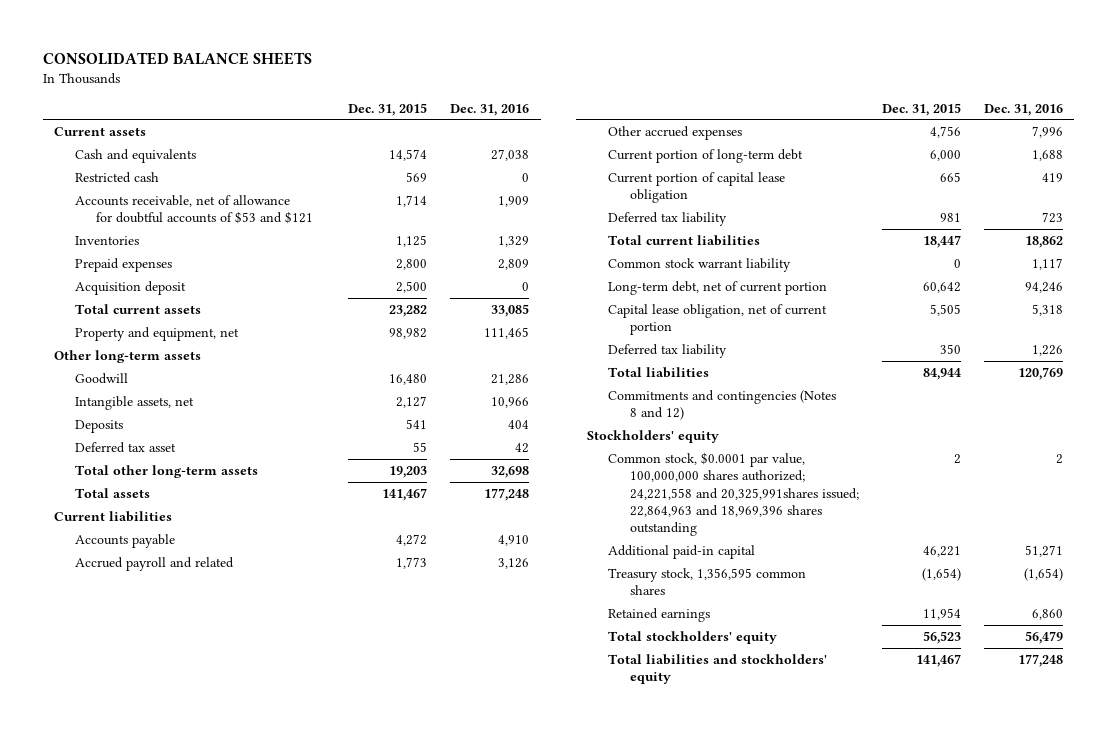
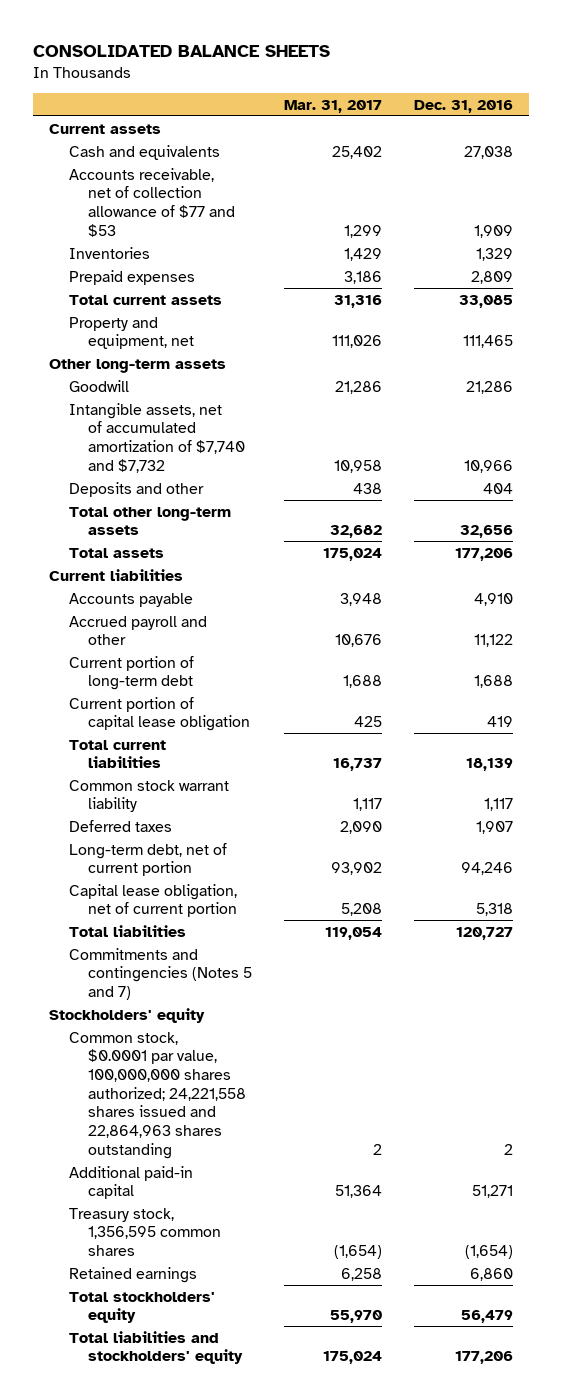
- | Dec. 31, 2015 | Dec. 31, 2016
+ | Mar. 31, 2017 | Dec. 31, 2016
- Restricted cash | 569 | 0
- Accounts receivable, net of allowance for doubtful accounts of $53 and $121 | 1,714 | 1,909
+ Accounts receivable, net of collection allowance of $77 and $53 | 1,299 | 1,909
- Acquisition deposit | 2,500 | 0
- Intangible assets, net | 2,127 | 10,966
- Deposits | 541 | 404
- Deferred tax asset | 55 | 42
- Total other long-term assets | 19,203 | 32,698
- Total assets | 141,467 | 177,248
+ Intangible assets, net of accumulated amortization of $7,740 and $7,732 | 10,958 | 10,966
+ Deposits and other | 438 | 404
+ Total other long-term assets | 32,682 | 32,656
+ Total assets | 175,024 | 177,206
- Accrued payroll and related | 1,773 | 3,126
- Other accrued expenses | 4,756 | 7,996
+ Accrued payroll and other | 10,676 | 11,122
- Deferred tax liability | 981 | 723
- Total current liabilities | 18,447 | 18,862
+ Total current liabilities | 16,737 | 18,139
+ Deferred taxes | 2,090 | 1,907
- Deferred tax liability | 350 | 1,226
- Total liabilities | 84,944 | 120,769
- Commitments and contingencies (Notes 8 and 12)
+ Total liabilities | 119,054 | 120,727
+ Commitments and contingencies (Notes 5 and 7)
- Common stock, $0.0001 par value, 100,000,000 shares authorized; 24,221,558 and 20,325,991shares issued; 22,864,963 and 18,969,396 shares outstanding | 2 | 2
+ Common stock, $0.0001 par value, 100,000,000 shares authorized; 24,221,558 shares issued and 22,864,963 shares outstanding | 2 | 2
- Total liabilities and stockholders' equity | 141,467 | 177,248
+ Total liabilities and stockholders' equity | 175,024 | 177,206

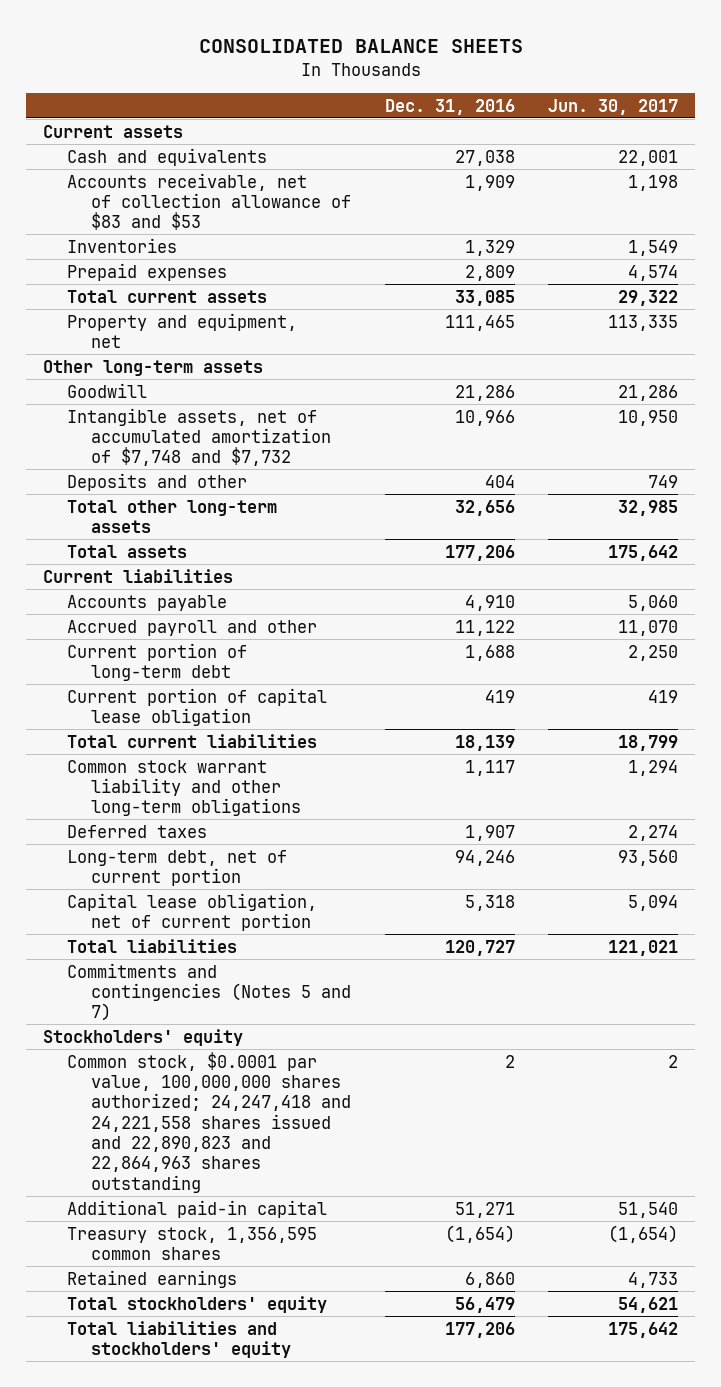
- | Mar. 31, 2017 | Dec. 31, 2016
+ | Dec. 31, 2016 | Jun. 30, 2017
- Accounts receivable, net of collection allowance of $77 and $53 | 1,299 | 1,909
+ Accounts receivable, net of collection allowance of $83 and $53 | 1,909 | 1,198
- Intangible assets, net of accumulated amortization of $7,740 and $7,732 | 10,958 | 10,966
+ Intangible assets, net of accumulated amortization of $7,748 and $7,732 | 10,966 | 10,950
- Common stock warrant liability | 1,117 | 1,117
+ Common stock warrant liability and other long-term obligations | 1,117 | 1,294
- Common stock, $0.0001 par value, 100,000,000 shares authorized; 24,221,558 shares issued and 22,864,963 shares outstanding | 2 | 2
+ Common stock, $0.0001 par value, 100,000,000 shares authorized; 24,247,418 and 24,221,558 shares issued and 22,890,823 and 22,864,963 shares outstanding | 2 | 2

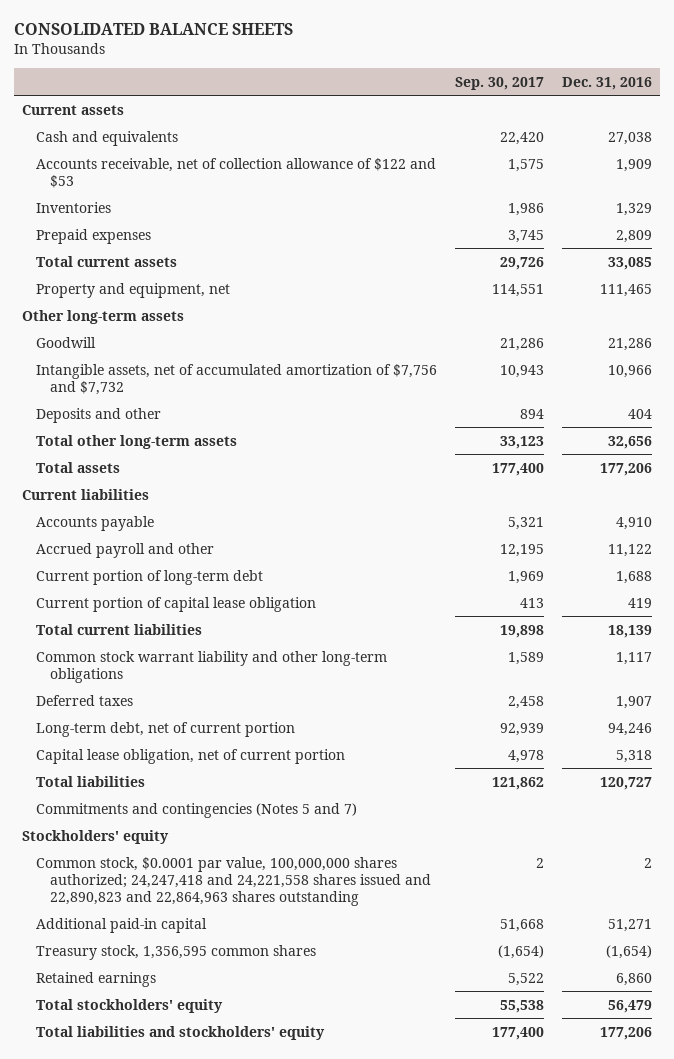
- | Dec. 31, 2016 | Jun. 30, 2017
+ | Sep. 30, 2017 | Dec. 31, 2016
- Accounts receivable, net of collection allowance of $83 and $53 | 1,909 | 1,198
+ Accounts receivable, net of collection allowance of $122 and $53 | 1,575 | 1,909
- Intangible assets, net of accumulated amortization of $7,748 and $7,732 | 10,966 | 10,950
+ Intangible assets, net of accumulated amortization of $7,756 and $7,732 | 10,943 | 10,966

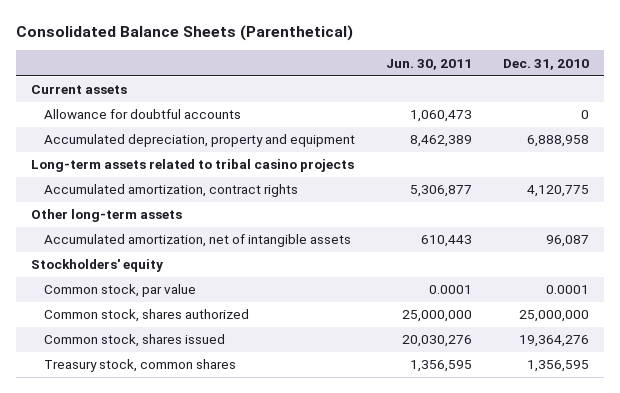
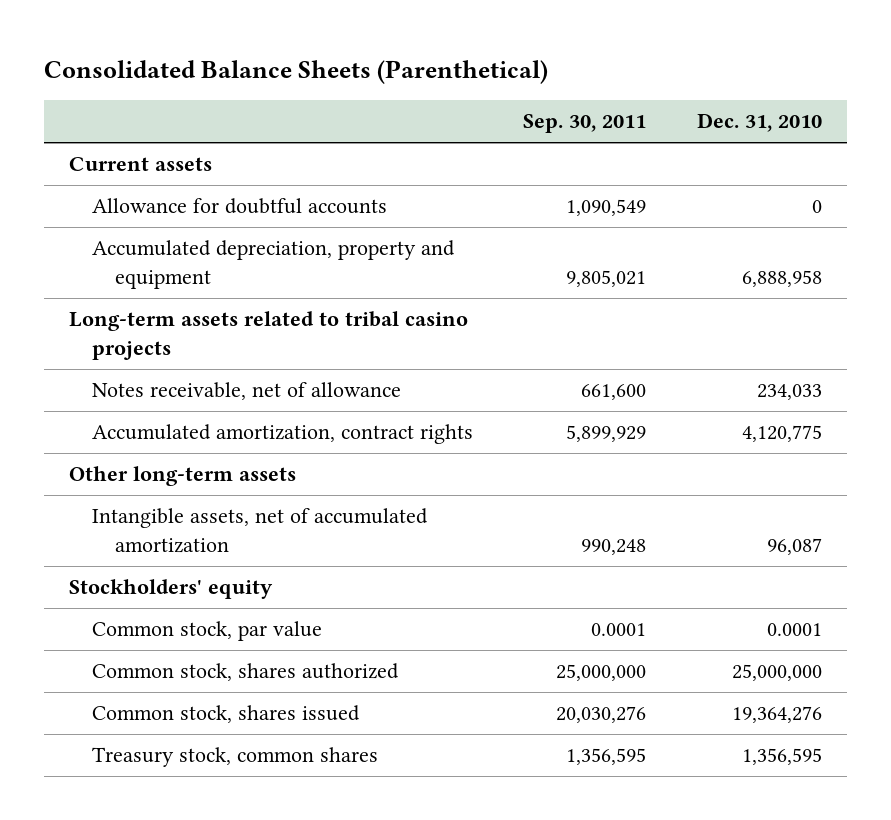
- | Jun. 30, 2011 | Dec. 31, 2010
+ | Sep. 30, 2011 | Dec. 31, 2010
+ Notes receivable, net of allowance | 661,600 | 234,033
- Accumulated amortization, net of intangible assets | 610,443 | 96,087
+ Intangible assets, net of accumulated amortization | 990,248 | 96,087

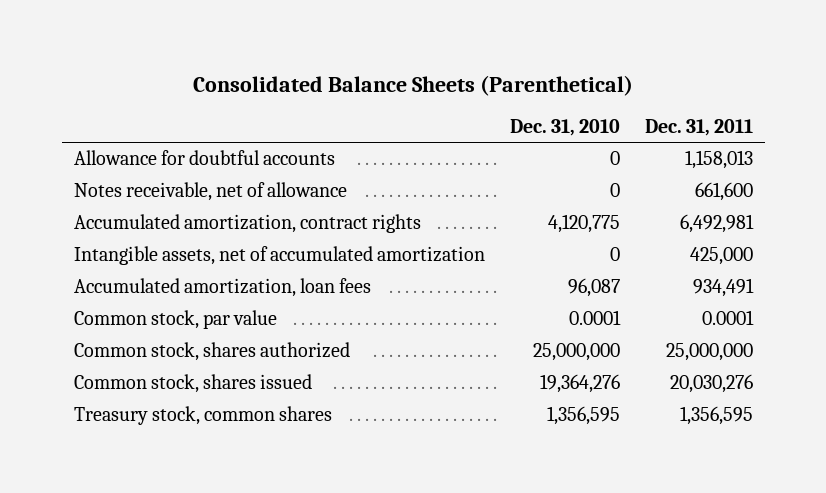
- | Sep. 30, 2011 | Dec. 31, 2010
+ | Dec. 31, 2010 | Dec. 31, 2011
- Current assets
- Accumulated depreciation, property and equipment | 9,805,021 | 6,888,958
- Long-term assets related to tribal casino projects
- Notes receivable, net of allowance | 661,600 | 234,033
+ Notes receivable, net of allowance | 0 | 661,600
- Other long-term assets
- Intangible assets, net of accumulated amortization | 990,248 | 96,087
- Stockholders' equity
+ Intangible assets, net of accumulated amortization | 0 | 425,000
+ Accumulated amortization, loan fees | 96,087 | 934,491

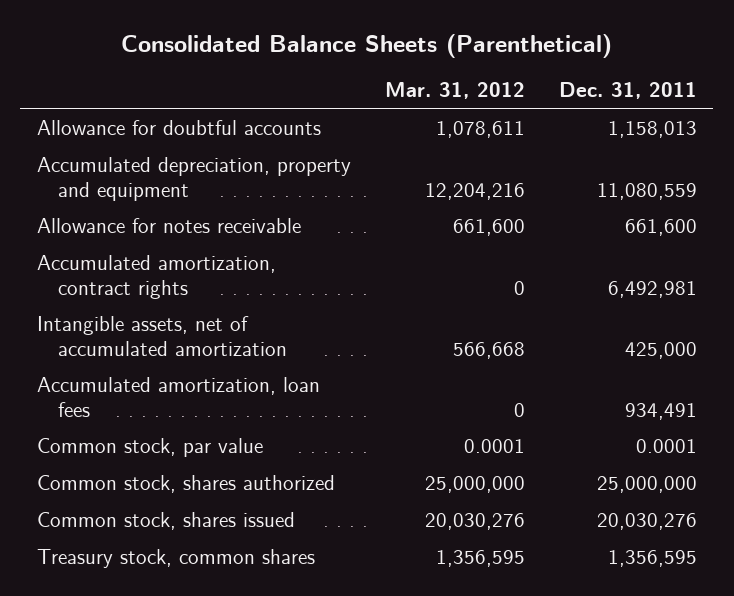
- | Dec. 31, 2010 | Dec. 31, 2011
+ | Mar. 31, 2012 | Dec. 31, 2011
- Notes receivable, net of allowance | 0 | 661,600
+ Accumulated depreciation, property and equipment | 12,204,216 | 11,080,559
+ Allowance for notes receivable | 661,600 | 661,600

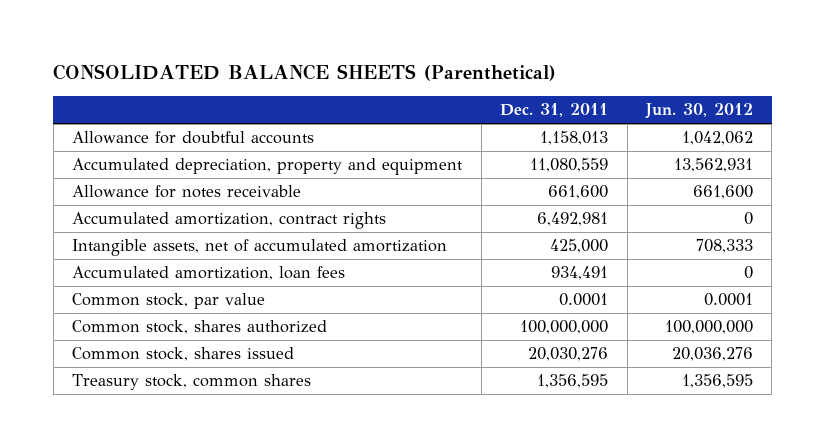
- Consolidated Balance Sheets (Parenthetical)
+ CONSOLIDATED BALANCE SHEETS (Parenthetical)
- | Mar. 31, 2012 | Dec. 31, 2011
+ | Dec. 31, 2011 | Jun. 30, 2012
- Common stock, shares authorized | 25,000,000 | 25,000,000
+ Common stock, shares authorized | 100,000,000 | 100,000,000

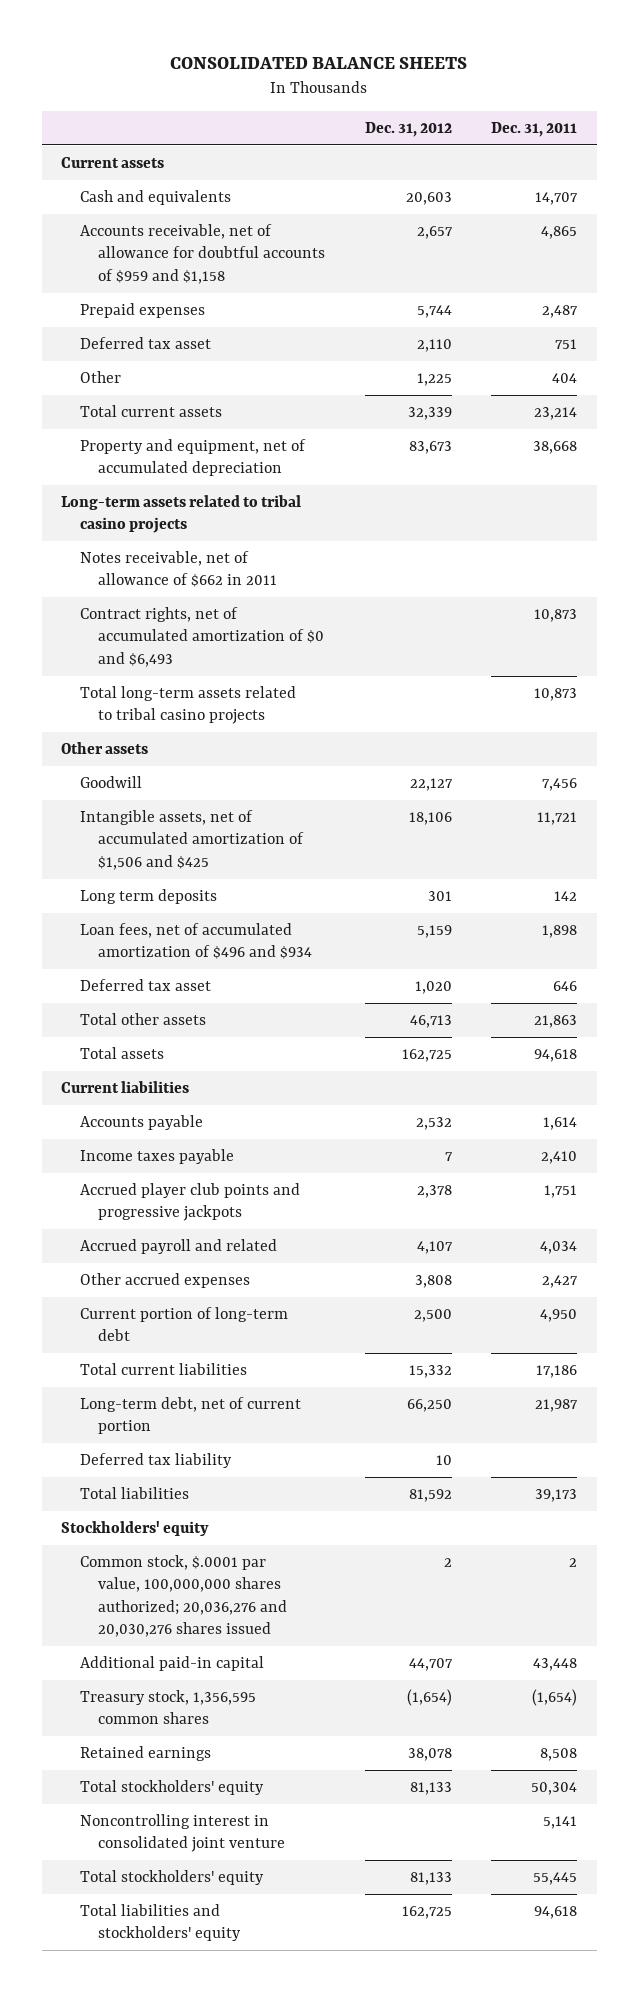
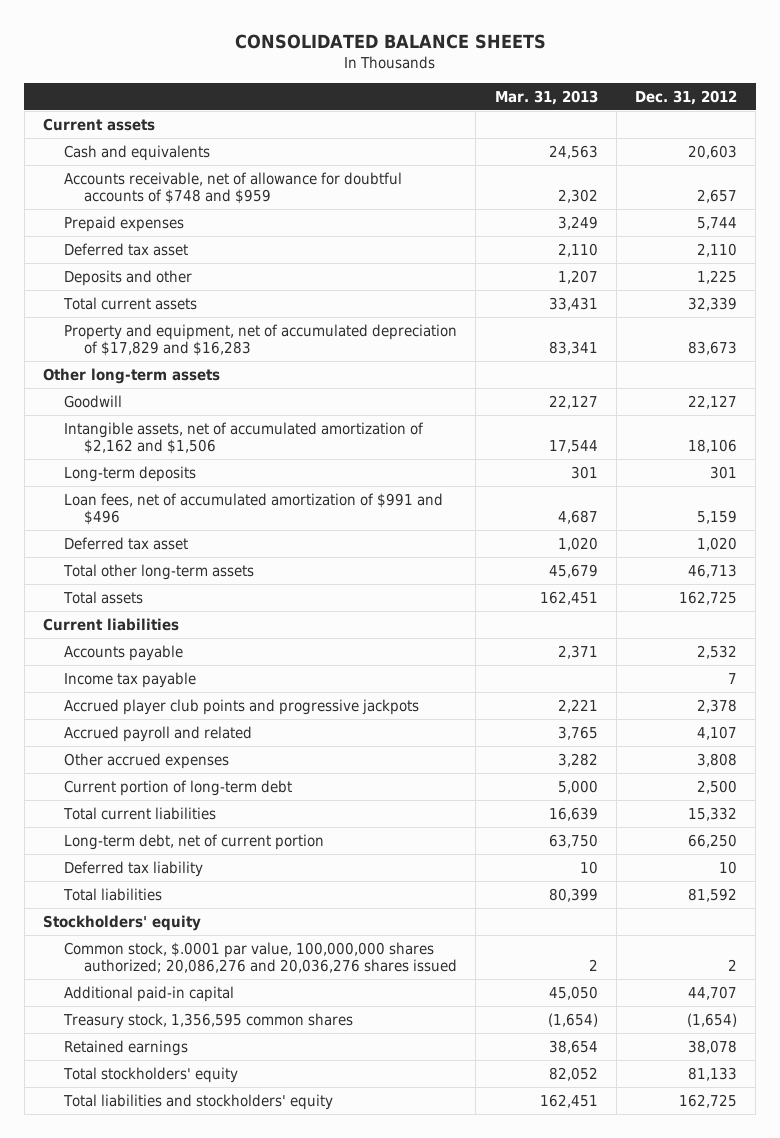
- | Dec. 31, 2012 | Dec. 31, 2011
+ | Mar. 31, 2013 | Dec. 31, 2012
- Accounts receivable, net of allowance for doubtful accounts of $959 and $1,158 | 2,657 | 4,865
+ Accounts receivable, net of allowance for doubtful accounts of $748 and $959 | 2,302 | 2,657
- Other | 1,225 | 404
+ Deposits and other | 1,207 | 1,225
- Property and equipment, net of accumulated depreciation | 83,673 | 38,668
- Long-term assets related to tribal casino projects
- Notes receivable, net of allowance of $662 in 2011
- Contract rights, net of accumulated amortization of $0 and $6,493 | | 10,873
- Total long-term assets related to tribal casino projects | | 10,873
- Other assets
+ Property and equipment, net of accumulated depreciation of $17,829 and $16,283 | 83,341 | 83,673
+ Other long-term assets
- Intangible assets, net of accumulated amortization of $1,506 and $425 | 18,106 | 11,721
- Long term deposits | 301 | 142
- Loan fees, net of accumulated amortization of $496 and $934 | 5,159 | 1,898
+ Intangible assets, net of accumulated amortization of $2,162 and $1,506 | 17,544 | 18,106
+ Long-term deposits | 301 | 301
+ Loan fees, net of accumulated amortization of $991 and $496 | 4,687 | 5,159
- Total other assets | 46,713 | 21,863
+ Total other long-term assets | 45,679 | 46,713
- Income taxes payable | 7 | 2,410
+ Income tax payable | | 7
- Common stock, $.0001 par value, 100,000,000 shares authorized; 20,036,276 and 20,030,276 shares issued | 2 | 2
+ Common stock, $.0001 par value, 100,000,000 shares authorized; 20,086,276 and 20,036,276 shares issued | 2 | 2
- Noncontrolling interest in consolidated joint venture | | 5,141
- Total stockholders' equity | 81,133 | 55,445

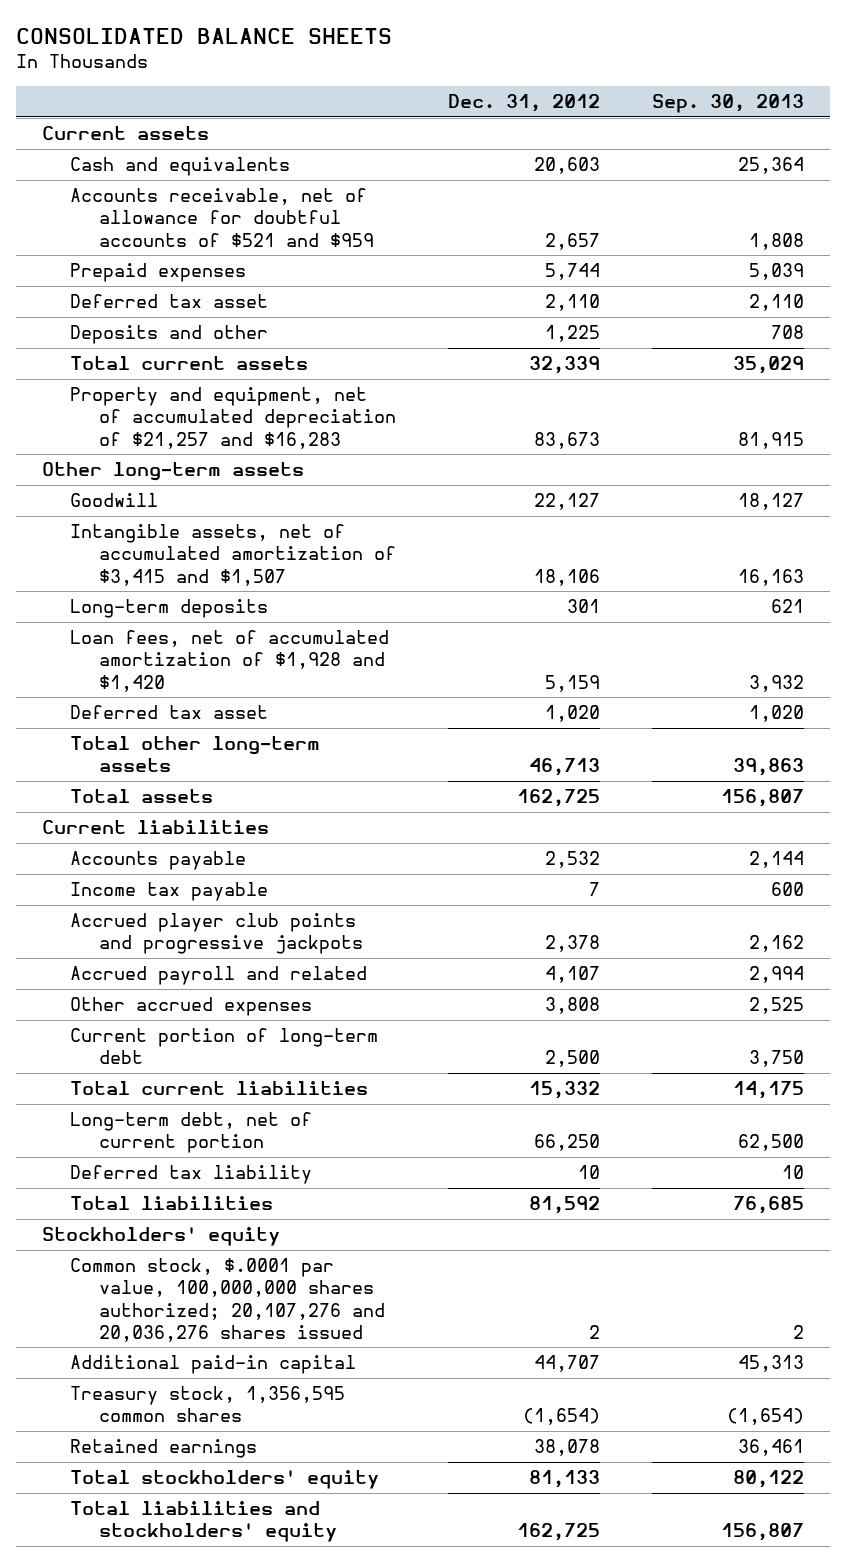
- | Mar. 31, 2013 | Dec. 31, 2012
+ | Dec. 31, 2012 | Sep. 30, 2013
- Accounts receivable, net of allowance for doubtful accounts of $748 and $959 | 2,302 | 2,657
+ Accounts receivable, net of allowance for doubtful accounts of $521 and $959 | 2,657 | 1,808
- Property and equipment, net of accumulated depreciation of $17,829 and $16,283 | 83,341 | 83,673
+ Property and equipment, net of accumulated depreciation of $21,257 and $16,283 | 83,673 | 81,915
- Intangible assets, net of accumulated amortization of $2,162 and $1,506 | 17,544 | 18,106
+ Intangible assets, net of accumulated amortization of $3,415 and $1,507 | 18,106 | 16,163
- Loan fees, net of accumulated amortization of $991 and $496 | 4,687 | 5,159
+ Loan fees, net of accumulated amortization of $1,928 and $1,420 | 5,159 | 3,932
- Common stock, $.0001 par value, 100,000,000 shares authorized; 20,086,276 and 20,036,276 shares issued | 2 | 2
+ Common stock, $.0001 par value, 100,000,000 shares authorized; 20,107,276 and 20,036,276 shares issued | 2 | 2

